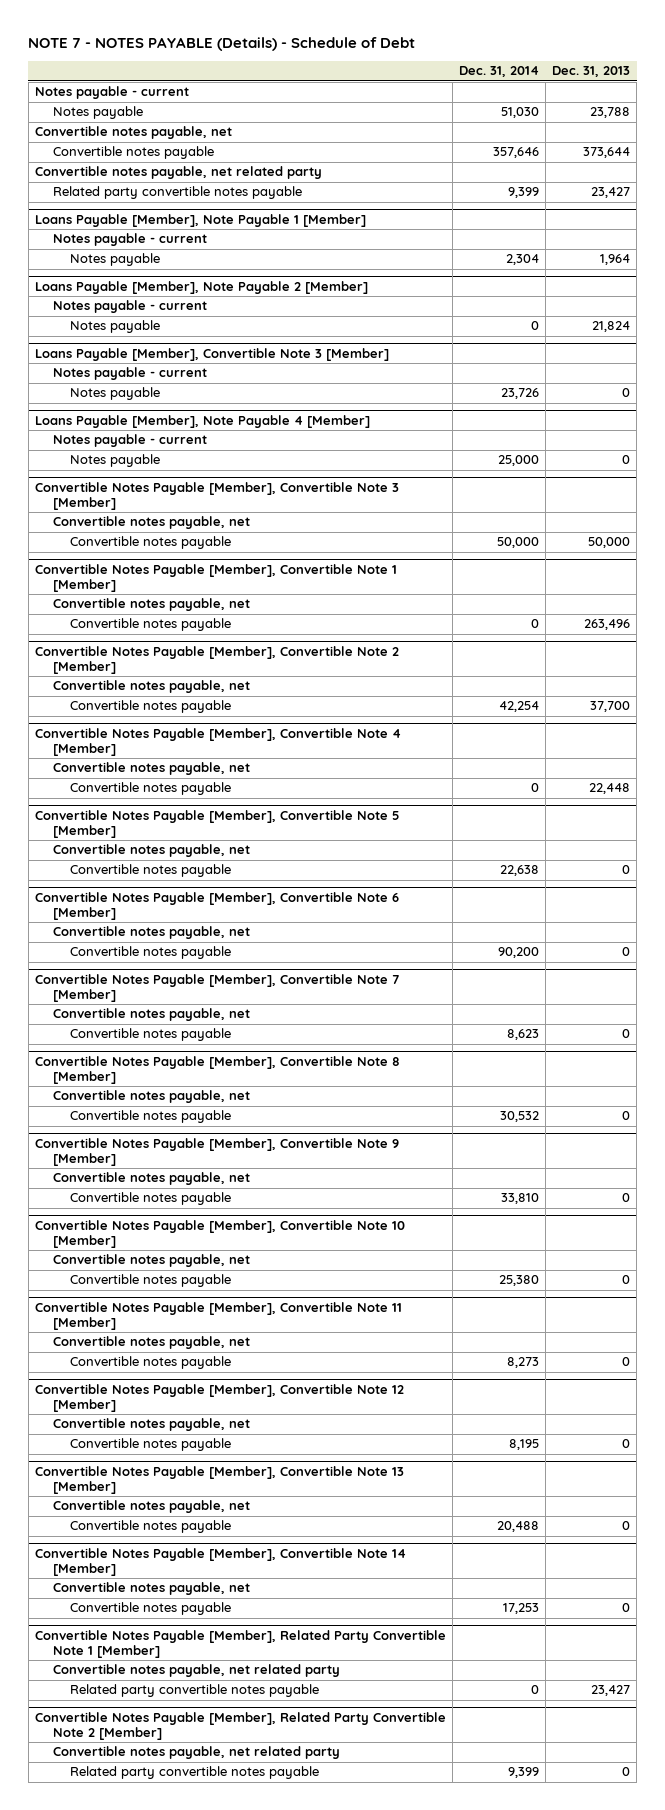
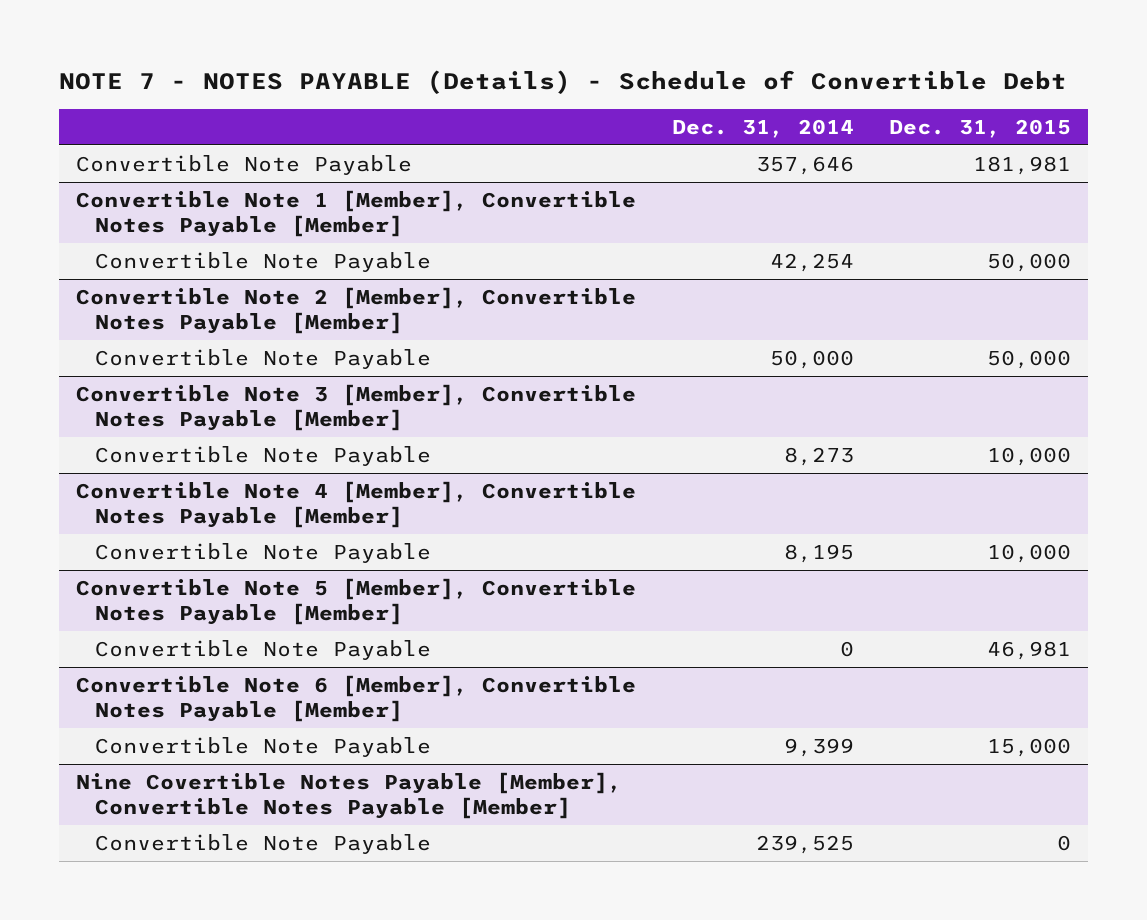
- NOTE 7 - NOTES PAYABLE (Details) - Schedule of Debt
+ NOTE 7 - NOTES PAYABLE (Details) - Schedule of Convertible Debt
- | Dec. 31, 2014 | Dec. 31, 2013
+ | Dec. 31, 2014 | Dec. 31, 2015
- Notes payable - current
- Notes payable | 51,030 | 23,788
- Convertible notes payable, net
- Convertible notes payable | 357,646 | 373,644
- Convertible notes payable, net related party
- Related party convertible notes payable | 9,399 | 23,427
- Loans Payable [Member], Note Payable 1 [Member]
- Notes payable - current
- Notes payable | 2,304 | 1,964
- Loans Payable [Member], Note Payable 2 [Member]
- Notes payable - current
- Notes payable | 0 | 21,824
- Loans Payable [Member], Convertible Note 3 [Member]
- Notes payable - current
- Notes payable | 23,726 | 0
- Loans Payable [Member], Note Payable 4 [Member]
- Notes payable - current
- Notes payable | 25,000 | 0
- Convertible Notes Payable [Member], Convertible Note 3 [Member]
- Convertible notes payable, net
- Convertible notes payable | 50,000 | 50,000
- Convertible Notes Payable [Member], Convertible Note 1 [Member]
- Convertible notes payable, net
- Convertible notes payable | 0 | 263,496
- Convertible Notes Payable [Member], Convertible Note 2 [Member]
- Convertible notes payable, net
- Convertible notes payable | 42,254 | 37,700
- Convertible Notes Payable [Member], Convertible Note 4 [Member]
- Convertible notes payable, net
- Convertible notes payable | 0 | 22,448
- Convertible Notes Payable [Member], Convertible Note 5 [Member]
- Convertible notes payable, net
- Convertible notes payable | 22,638 | 0
- Convertible Notes Payable [Member], Convertible Note 6 [Member]
- Convertible notes payable, net
- Convertible notes payable | 90,200 | 0
- Convertible Notes Payable [Member], Convertible Note 7 [Member]
- Convertible notes payable, net
- Convertible notes payable | 8,623 | 0
- Convertible Notes Payable [Member], Convertible Note 8 [Member]
- Convertible notes payable, net
- Convertible notes payable | 30,532 | 0
- Convertible Notes Payable [Member], Convertible Note 9 [Member]
- Convertible notes payable, net
- Convertible notes payable | 33,810 | 0
- Convertible Notes Payable [Member], Convertible Note 10 [Member]
- Convertible notes payable, net
- Convertible notes payable | 25,380 | 0
- Convertible Notes Payable [Member], Convertible Note 11 [Member]
- Convertible notes payable, net
- Convertible notes payable | 8,273 | 0
- Convertible Notes Payable [Member], Convertible Note 12 [Member]
- Convertible notes payable, net
- Convertible notes payable | 8,195 | 0
- Convertible Notes Payable [Member], Convertible Note 13 [Member]
- Convertible notes payable, net
- Convertible notes payable | 20,488 | 0
- Convertible Notes Payable [Member], Convertible Note 14 [Member]
- Convertible notes payable, net
- Convertible notes payable | 17,253 | 0
- Convertible Notes Payable [Member], Related Party Convertible Note 1 [Member]
- Convertible notes payable, net related party
- Related party convertible notes payable | 0 | 23,427
- Convertible Notes Payable [Member], Related Party Convertible Note 2 [Member]
- Convertible notes payable, net related party
- Related party convertible notes payable | 9,399 | 0
+ Convertible Note Payable | 357,646 | 181,981
+ Convertible Note 1 [Member], Convertible Notes Payable [Member]
+ Convertible Note Payable | 42,254 | 50,000
+ Convertible Note 2 [Member], Convertible Notes Payable [Member]
+ Convertible Note Payable | 50,000 | 50,000
+ Convertible Note 3 [Member], Convertible Notes Payable [Member]
+ Convertible Note Payable | 8,273 | 10,000
+ Convertible Note 4 [Member], Convertible Notes Payable [Member]
+ Convertible Note Payable | 8,195 | 10,000
+ Convertible Note 5 [Member], Convertible Notes Payable [Member]
+ Convertible Note Payable | 0 | 46,981
+ Convertible Note 6 [Member], Convertible Notes Payable [Member]
+ Convertible Note Payable | 9,399 | 15,000
+ Nine Covertible Notes Payable [Member], Convertible Notes Payable [Member]
+ Convertible Note Payable | 239,525 | 0

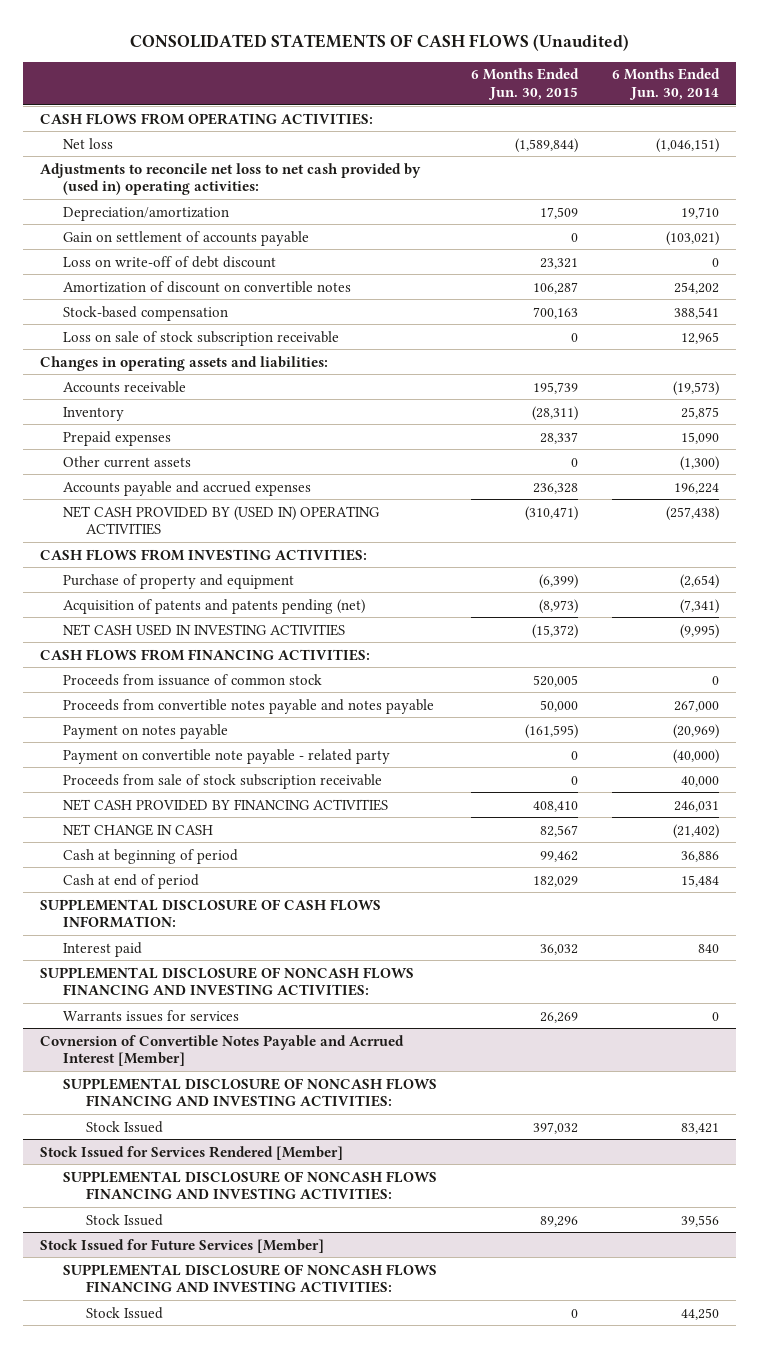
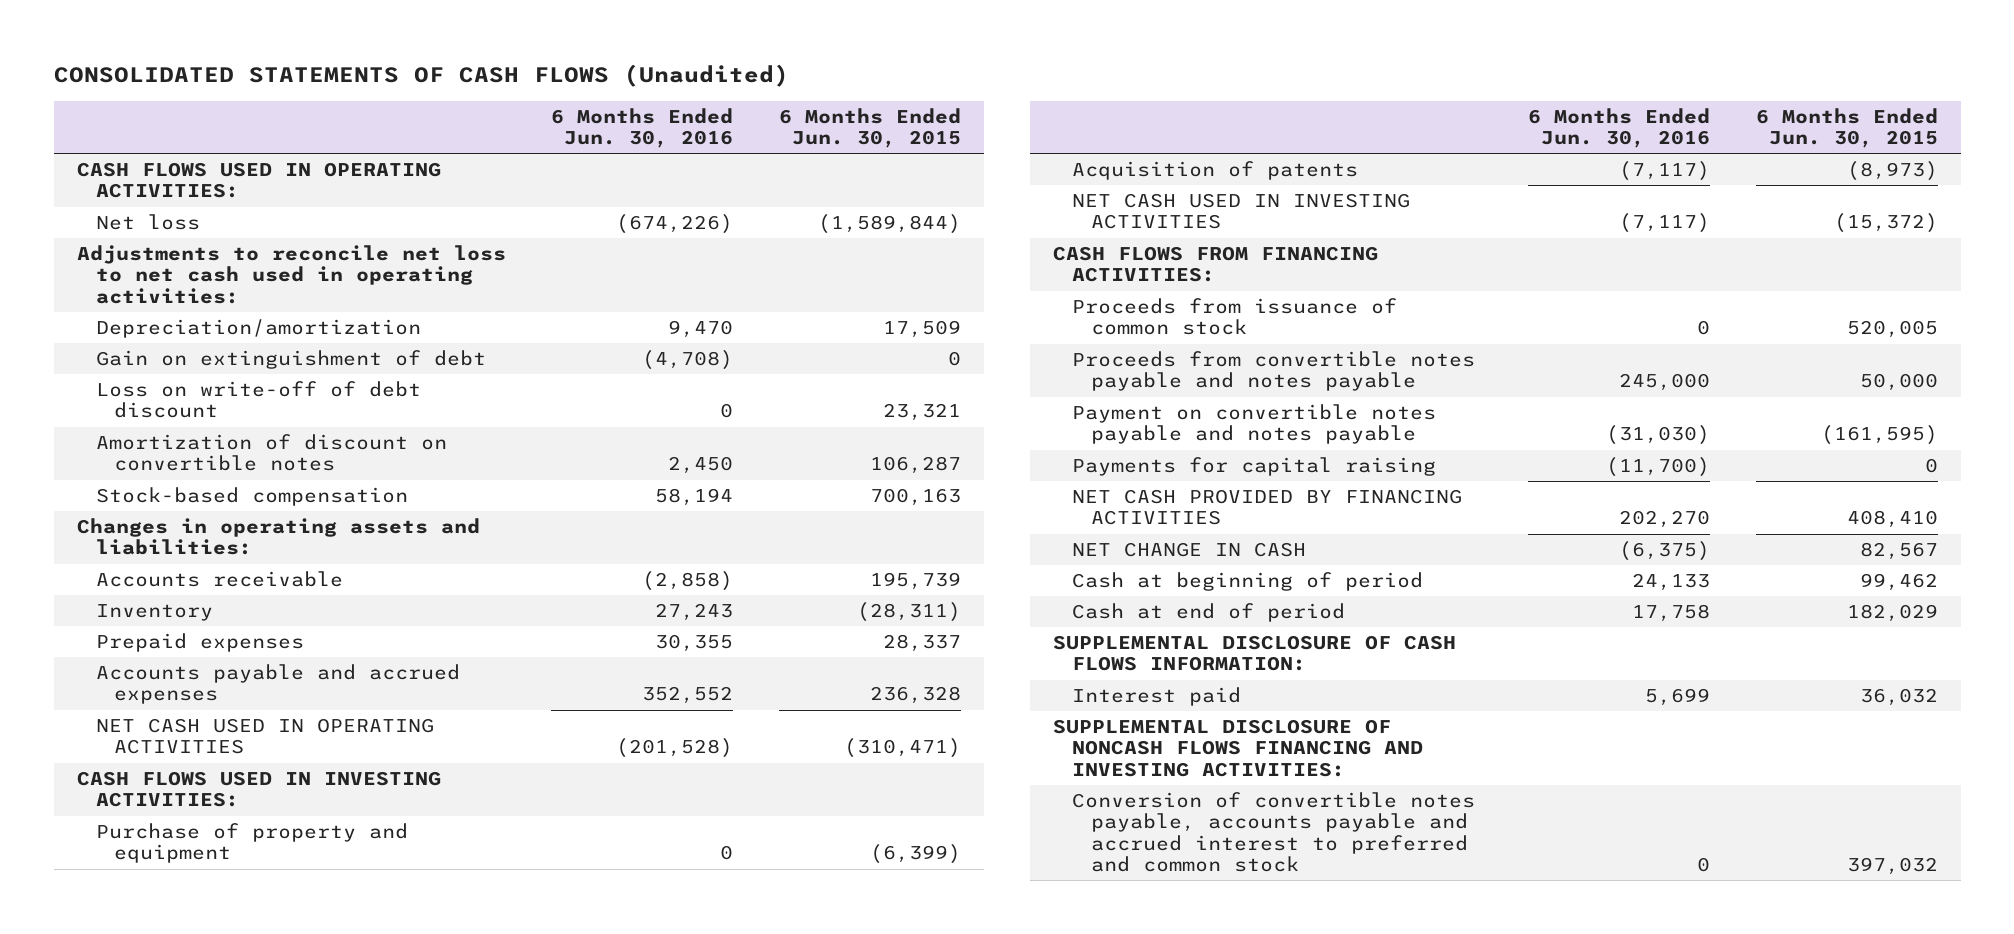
- | 6 Months Ended Jun. 30, 2015 | 6 Months Ended Jun. 30, 2014
+ | 6 Months Ended Jun. 30, 2016 | 6 Months Ended Jun. 30, 2015
- CASH FLOWS FROM OPERATING ACTIVITIES:
+ CASH FLOWS USED IN OPERATING ACTIVITIES:
- Adjustments to reconcile net loss to net cash provided by (used in) operating activities:
+ Adjustments to reconcile net loss to net cash used in operating activities:
- Gain on settlement of accounts payable | 0 | (103,021)
+ Gain on extinguishment of debt | (4,708) | 0
- Loss on sale of stock subscription receivable | 0 | 12,965
- Other current assets | 0 | (1,300)
- NET CASH PROVIDED BY (USED IN) OPERATING ACTIVITIES | (310,471) | (257,438)
- CASH FLOWS FROM INVESTING ACTIVITIES:
+ NET CASH USED IN OPERATING ACTIVITIES | (201,528) | (310,471)
+ CASH FLOWS USED IN INVESTING ACTIVITIES:
- Acquisition of patents and patents pending (net) | (8,973) | (7,341)
+ Acquisition of patents | (7,117) | (8,973)
- Payment on notes payable | (161,595) | (20,969)
- Payment on convertible note payable - related party | 0 | (40,000)
- Proceeds from sale of stock subscription receivable | 0 | 40,000
+ Payment on convertible notes payable and notes payable | (31,030) | (161,595)
+ Payments for capital raising | (11,700) | 0
- Warrants issues for services | 26,269 | 0
- Covnersion of Convertible Notes Payable and Acrrued Interest [Member]
- SUPPLEMENTAL DISCLOSURE OF NONCASH FLOWS FINANCING AND INVESTING ACTIVITIES:
- Stock Issued | 397,032 | 83,421
- Stock Issued for Services Rendered [Member]
- SUPPLEMENTAL DISCLOSURE OF NONCASH FLOWS FINANCING AND INVESTING ACTIVITIES:
- Stock Issued | 89,296 | 39,556
- Stock Issued for Future Services [Member]
- SUPPLEMENTAL DISCLOSURE OF NONCASH FLOWS FINANCING AND INVESTING ACTIVITIES:
- Stock Issued | 0 | 44,250
+ Conversion of convertible notes payable, accounts payable and accrued interest to preferred and common stock | 0 | 397,032

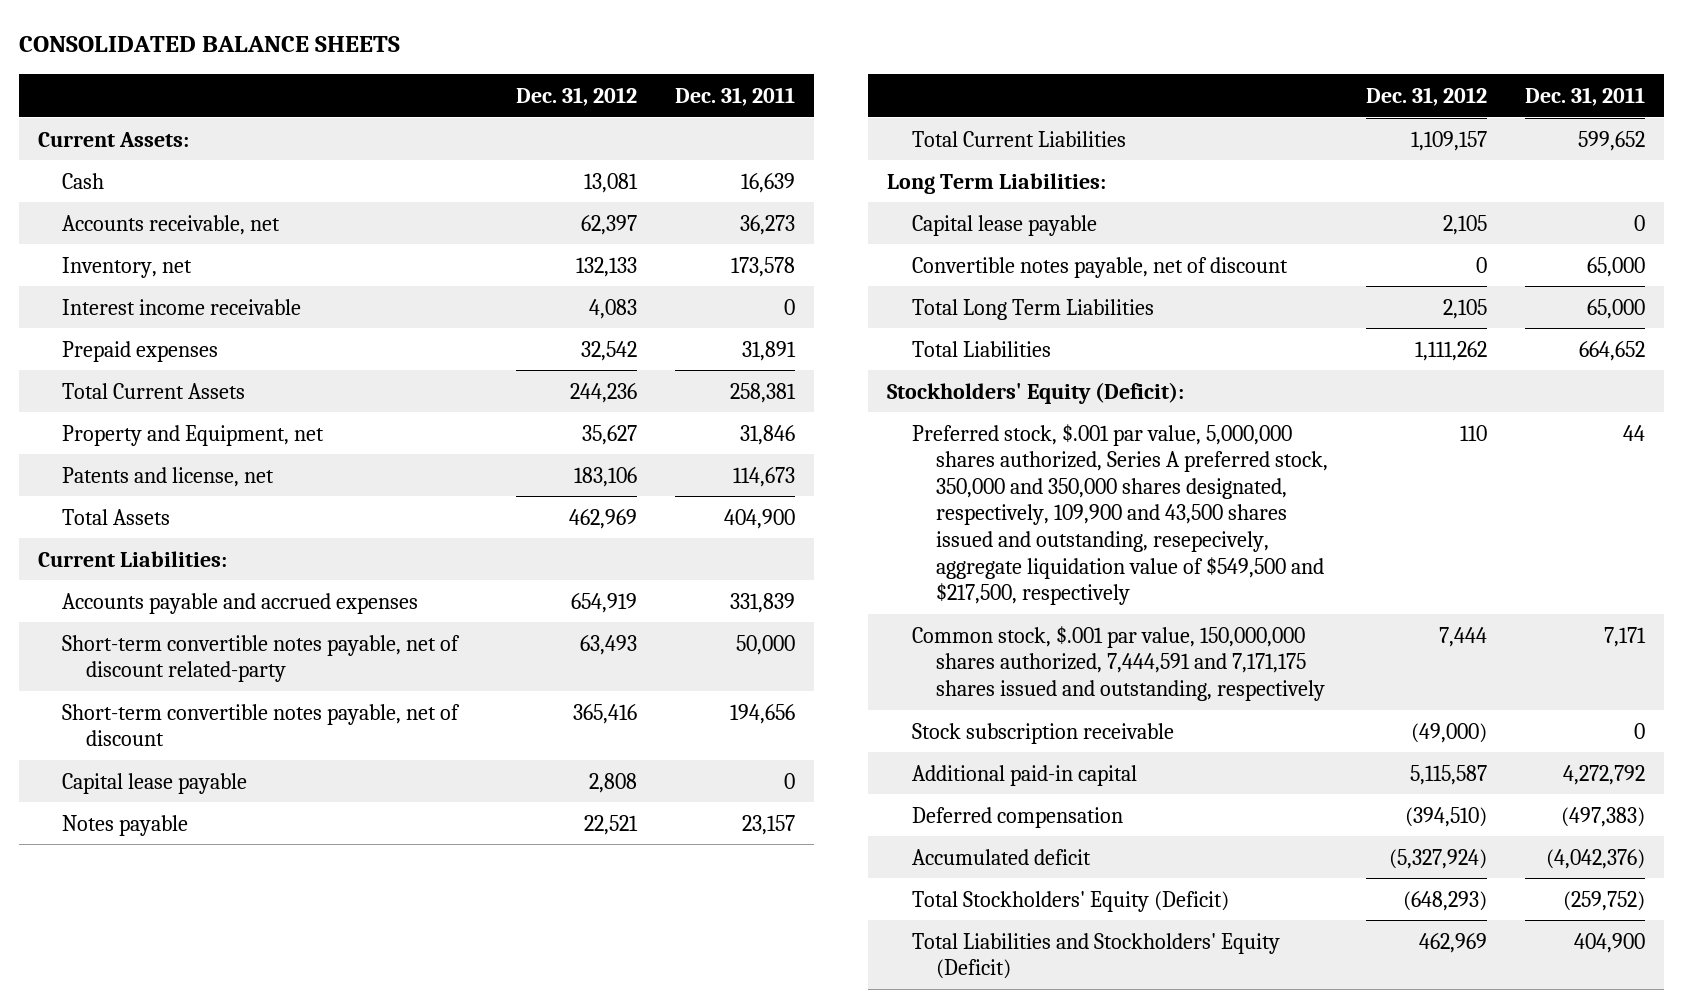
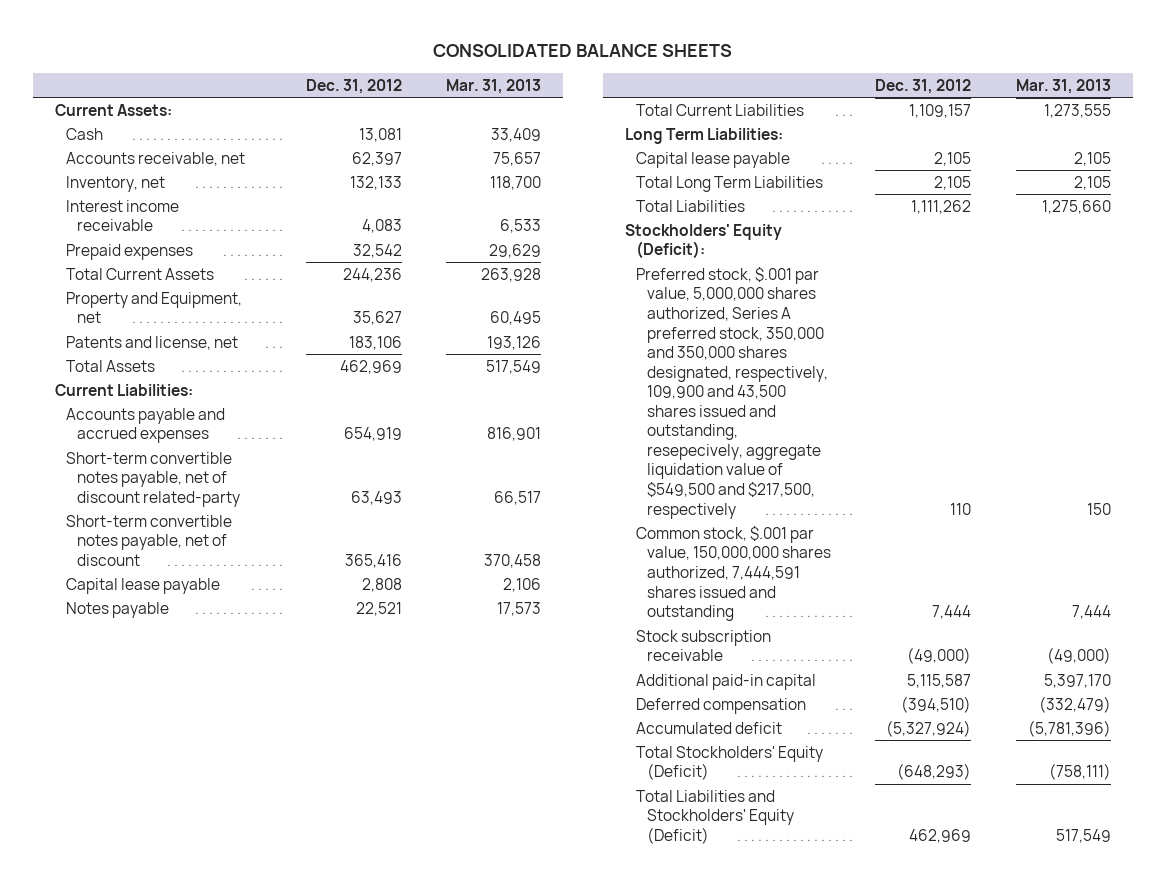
- | Dec. 31, 2012 | Dec. 31, 2011
+ | Dec. 31, 2012 | Mar. 31, 2013
- Convertible notes payable, net of discount | 0 | 65,000
- Common stock, $.001 par value, 150,000,000 shares authorized, 7,444,591 and 7,171,175 shares issued and outstanding, respectively | 7,444 | 7,171
+ Common stock, $.001 par value, 150,000,000 shares authorized, 7,444,591 shares issued and outstanding | 7,444 | 7,444

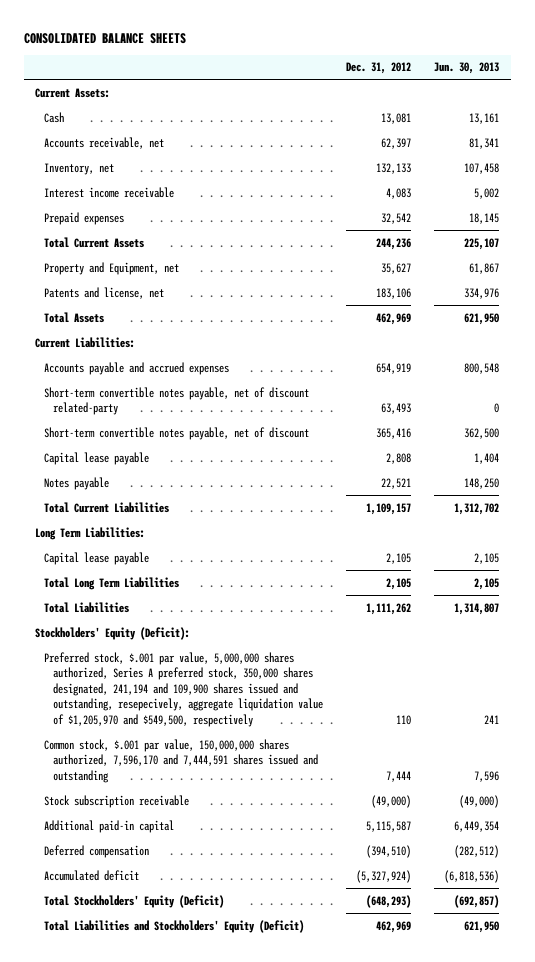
- | Dec. 31, 2012 | Mar. 31, 2013
+ | Dec. 31, 2012 | Jun. 30, 2013
- Preferred stock, $.001 par value, 5,000,000 shares authorized, Series A preferred stock, 350,000 and 350,000 shares designated, respectively, 109,900 and 43,500 shares issued and outstanding, resepecively, aggregate liquidation value of $549,500 and $217,500, respectively | 110 | 150
- Common stock, $.001 par value, 150,000,000 shares authorized, 7,444,591 shares issued and outstanding | 7,444 | 7,444
+ Preferred stock, $.001 par value, 5,000,000 shares authorized, Series A preferred stock, 350,000 shares designated, 241,194 and 109,900 shares issued and outstanding, resepecively, aggregate liquidation value of $1,205,970 and $549,500, respectively | 110 | 241
+ Common stock, $.001 par value, 150,000,000 shares authorized, 7,596,170 and 7,444,591 shares issued and outstanding | 7,444 | 7,596

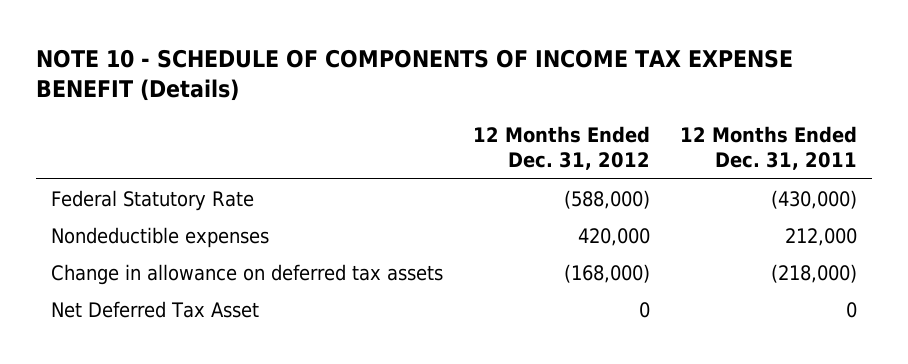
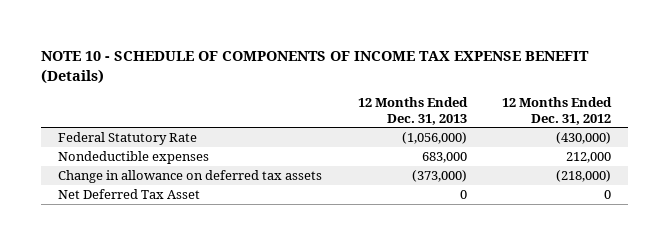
- | 12 Months Ended Dec. 31, 2012 | 12 Months Ended Dec. 31, 2011
+ | 12 Months Ended Dec. 31, 2013 | 12 Months Ended Dec. 31, 2012
- Federal Statutory Rate | (588,000) | (430,000)
- Nondeductible expenses | 420,000 | 212,000
- Change in allowance on deferred tax assets | (168,000) | (218,000)
+ Federal Statutory Rate | (1,056,000) | (430,000)
+ Nondeductible expenses | 683,000 | 212,000
+ Change in allowance on deferred tax assets | (373,000) | (218,000)

